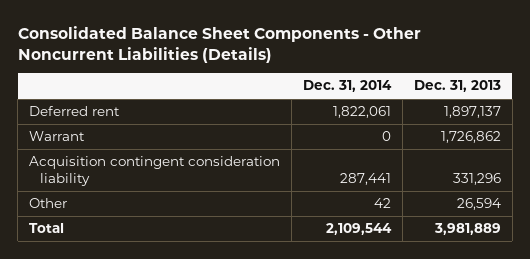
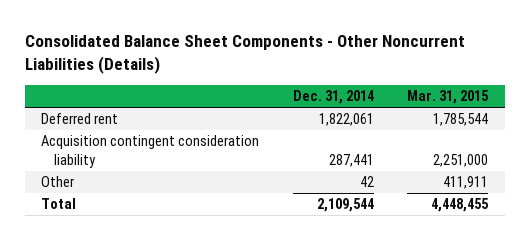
- | Dec. 31, 2014 | Dec. 31, 2013
+ | Dec. 31, 2014 | Mar. 31, 2015
- Warrant | 0 | 1,726,862

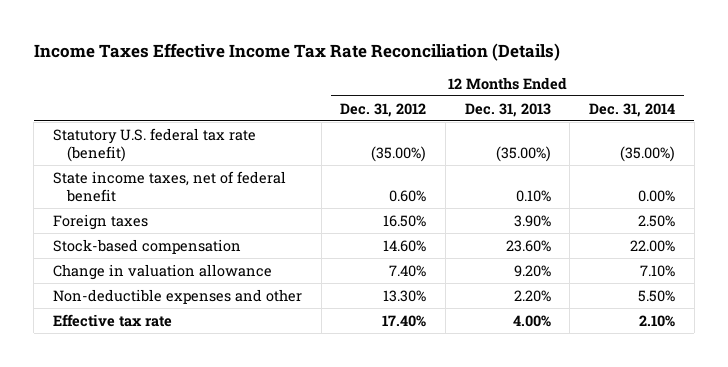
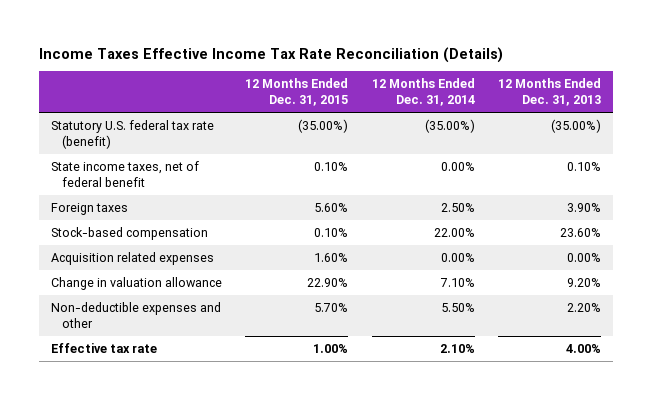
- | 12 Months Ended Dec. 31, 2012 | 12 Months Ended Dec. 31, 2013 | 12 Months Ended Dec. 31, 2014
+ | 12 Months Ended Dec. 31, 2015 | 12 Months Ended Dec. 31, 2014 | 12 Months Ended Dec. 31, 2013
+ Acquisition related expenses | 1.60% | 0.00% | 0.00%

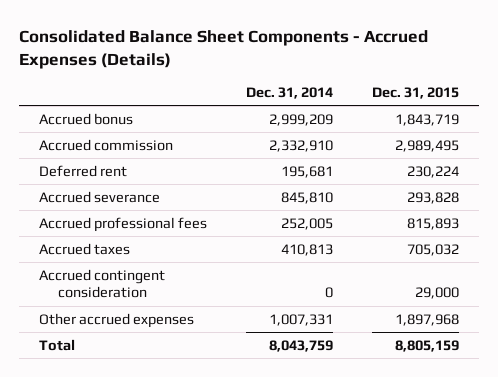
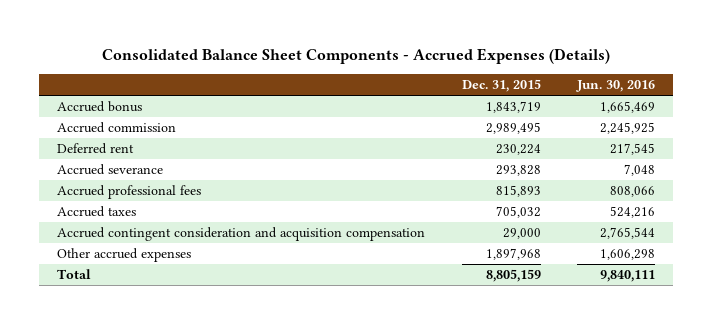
- | Dec. 31, 2014 | Dec. 31, 2015
+ | Dec. 31, 2015 | Jun. 30, 2016
- Accrued contingent consideration | 0 | 29,000
+ Accrued contingent consideration and acquisition compensation | 29,000 | 2,765,544

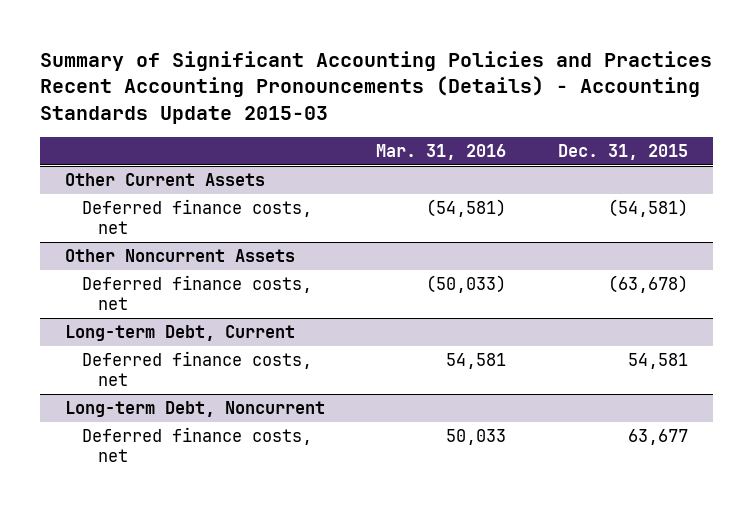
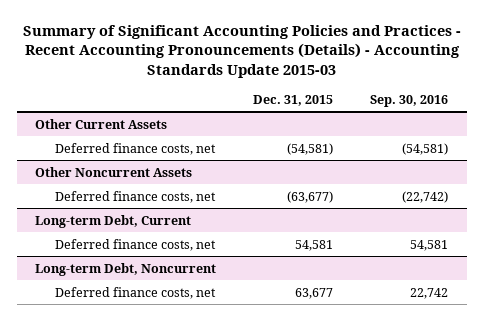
- Summary of Significant Accounting Policies and Practices Recent Accounting Pronouncements (Details) - Accounting Standards Update 2015-03
+ Summary of Significant Accounting Policies and Practices - Recent Accounting Pronouncements (Details) - Accounting Standards Update 2015-03
- | Mar. 31, 2016 | Dec. 31, 2015
+ | Dec. 31, 2015 | Sep. 30, 2016
@ Other Noncurrent Assets
- Deferred finance costs, net | (50,033) | (63,678)
+ Deferred finance costs, net | (63,677) | (22,742)

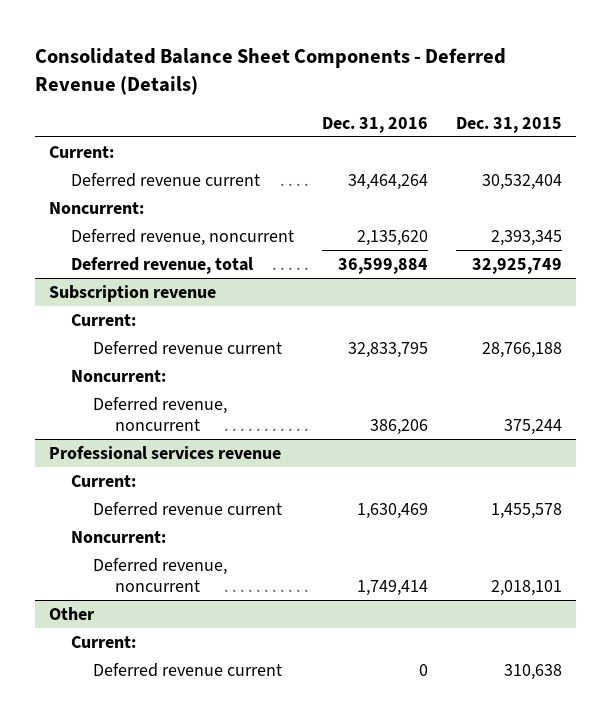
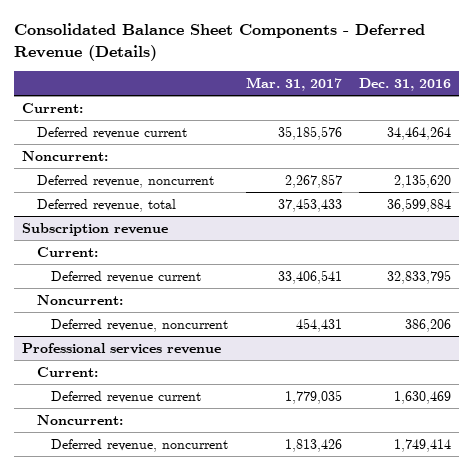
- | Dec. 31, 2016 | Dec. 31, 2015
+ | Mar. 31, 2017 | Dec. 31, 2016
- Other
- Current:
- Deferred revenue current | 0 | 310,638

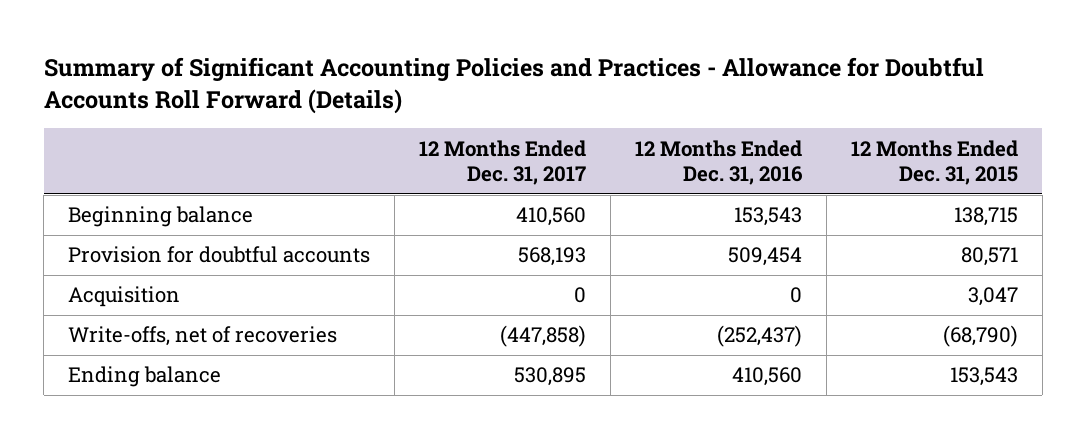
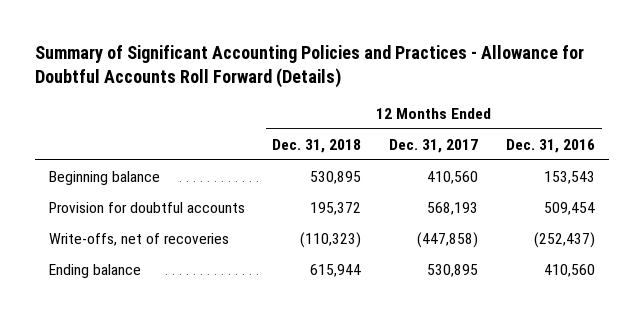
- | 12 Months Ended Dec. 31, 2017 | 12 Months Ended Dec. 31, 2016 | 12 Months Ended Dec. 31, 2015
+ | 12 Months Ended Dec. 31, 2018 | 12 Months Ended Dec. 31, 2017 | 12 Months Ended Dec. 31, 2016
- Acquisition | 0 | 0 | 3,047

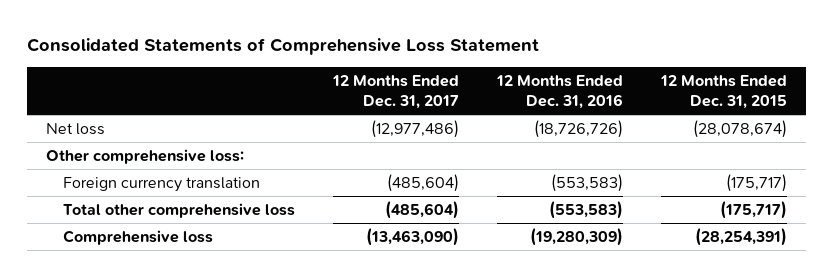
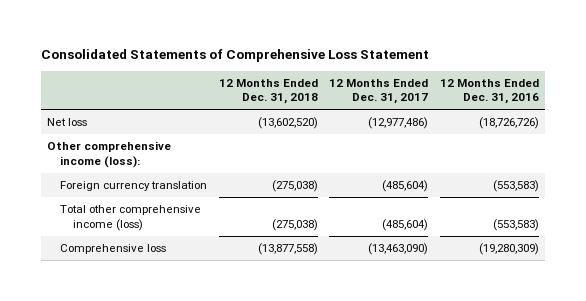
- | 12 Months Ended Dec. 31, 2017 | 12 Months Ended Dec. 31, 2016 | 12 Months Ended Dec. 31, 2015
+ | 12 Months Ended Dec. 31, 2018 | 12 Months Ended Dec. 31, 2017 | 12 Months Ended Dec. 31, 2016
- Other comprehensive loss:
+ Other comprehensive income (loss):
- Total other comprehensive loss | (485,604) | (553,583) | (175,717)
+ Total other comprehensive income (loss) | (275,038) | (485,604) | (553,583)

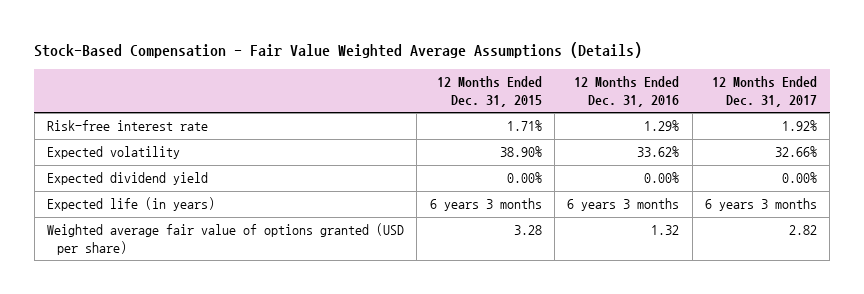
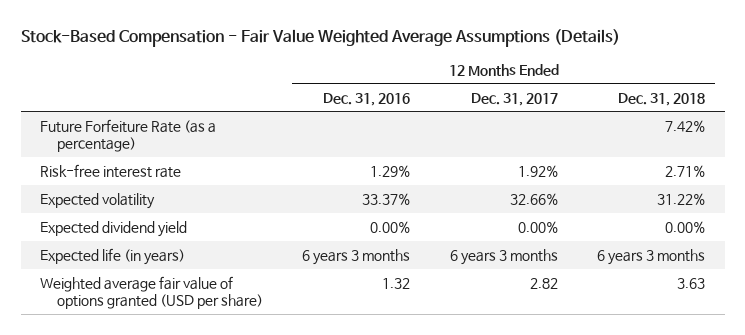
- | 12 Months Ended Dec. 31, 2015 | 12 Months Ended Dec. 31, 2016 | 12 Months Ended Dec. 31, 2017
+ | 12 Months Ended Dec. 31, 2016 | 12 Months Ended Dec. 31, 2017 | 12 Months Ended Dec. 31, 2018
+ Future Forfeiture Rate (as a percentage) | | | 7.42%
- Expected volatility | 38.90% | 33.62% | 32.66%
+ Expected volatility | 33.37% | 32.66% | 31.22%

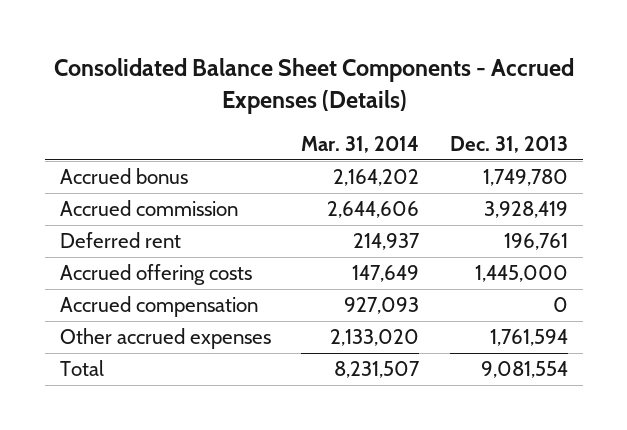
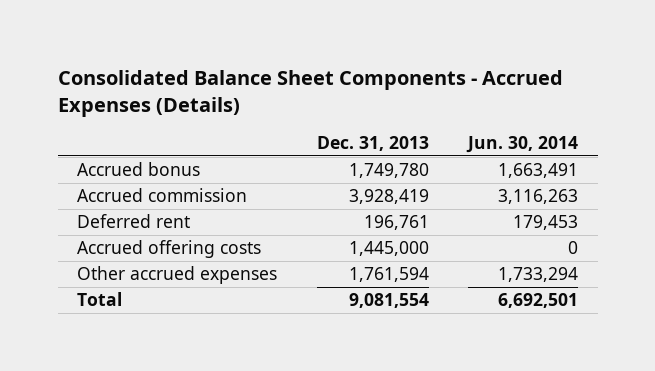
- | Mar. 31, 2014 | Dec. 31, 2013
+ | Dec. 31, 2013 | Jun. 30, 2014
- Accrued compensation | 927,093 | 0

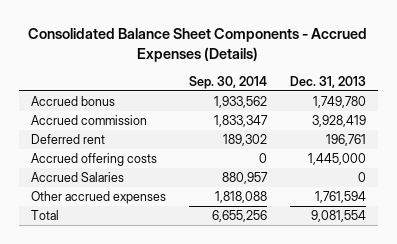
- | Dec. 31, 2013 | Jun. 30, 2014
+ | Sep. 30, 2014 | Dec. 31, 2013
+ Accrued Salaries | 880,957 | 0

